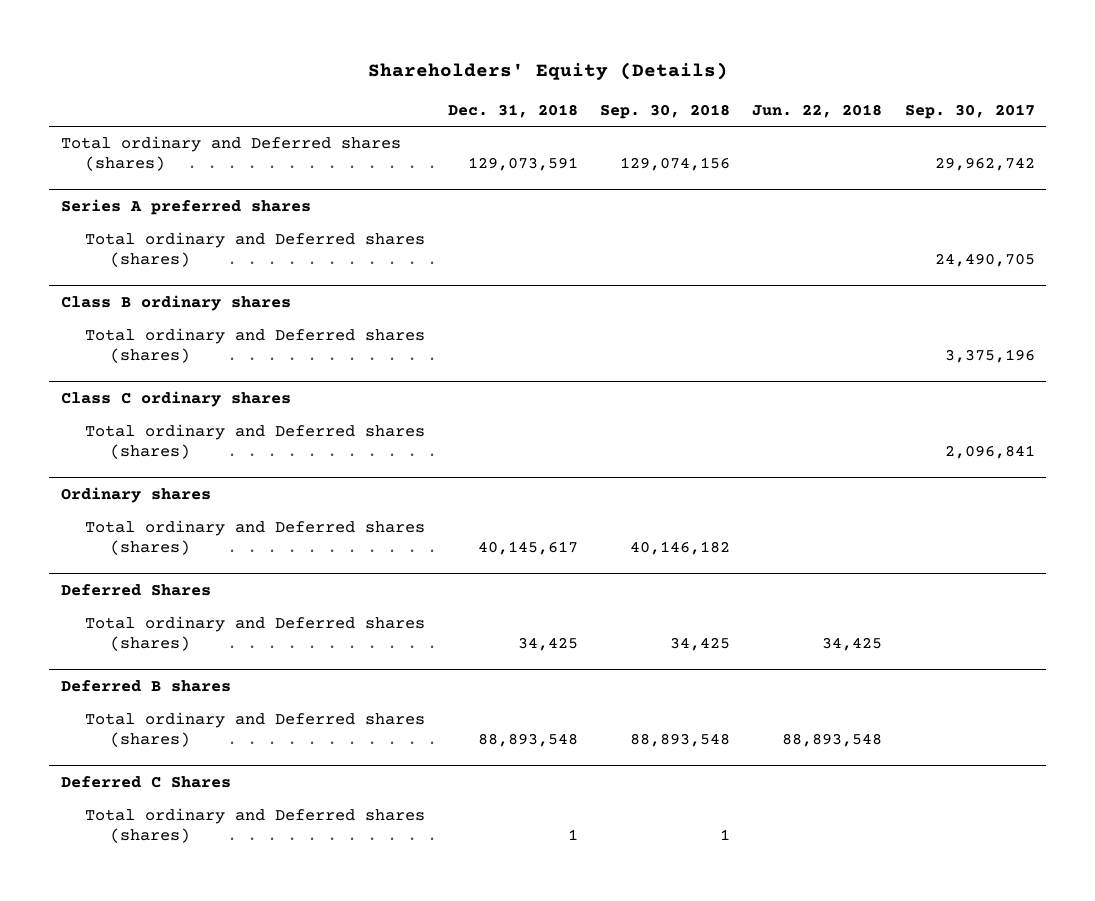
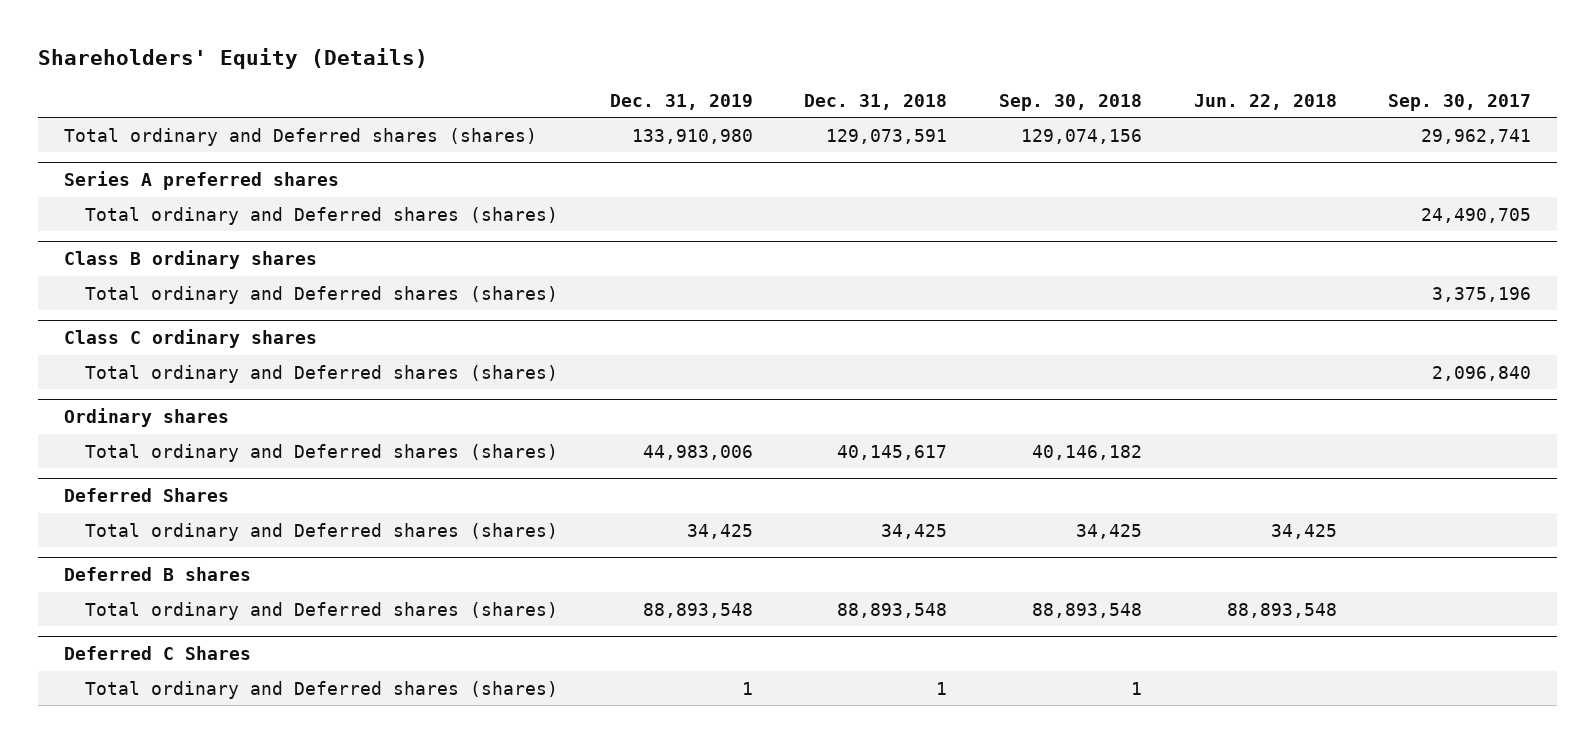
- | Dec. 31, 2018 | Sep. 30, 2018 | Jun. 22, 2018 | Sep. 30, 2017
+ | Dec. 31, 2019 | Dec. 31, 2018 | Sep. 30, 2018 | Jun. 22, 2018 | Sep. 30, 2017
- Total ordinary and Deferred shares (shares) | 129,073,591 | 129,074,156 | | 29,962,742
+ Total ordinary and Deferred shares (shares) | 133,910,980 | 129,073,591 | 129,074,156 | | 29,962,741
@ Class C ordinary shares
- Total ordinary and Deferred shares (shares) | | | | 2,096,841
+ Total ordinary and Deferred shares (shares) | | | | | 2,096,840

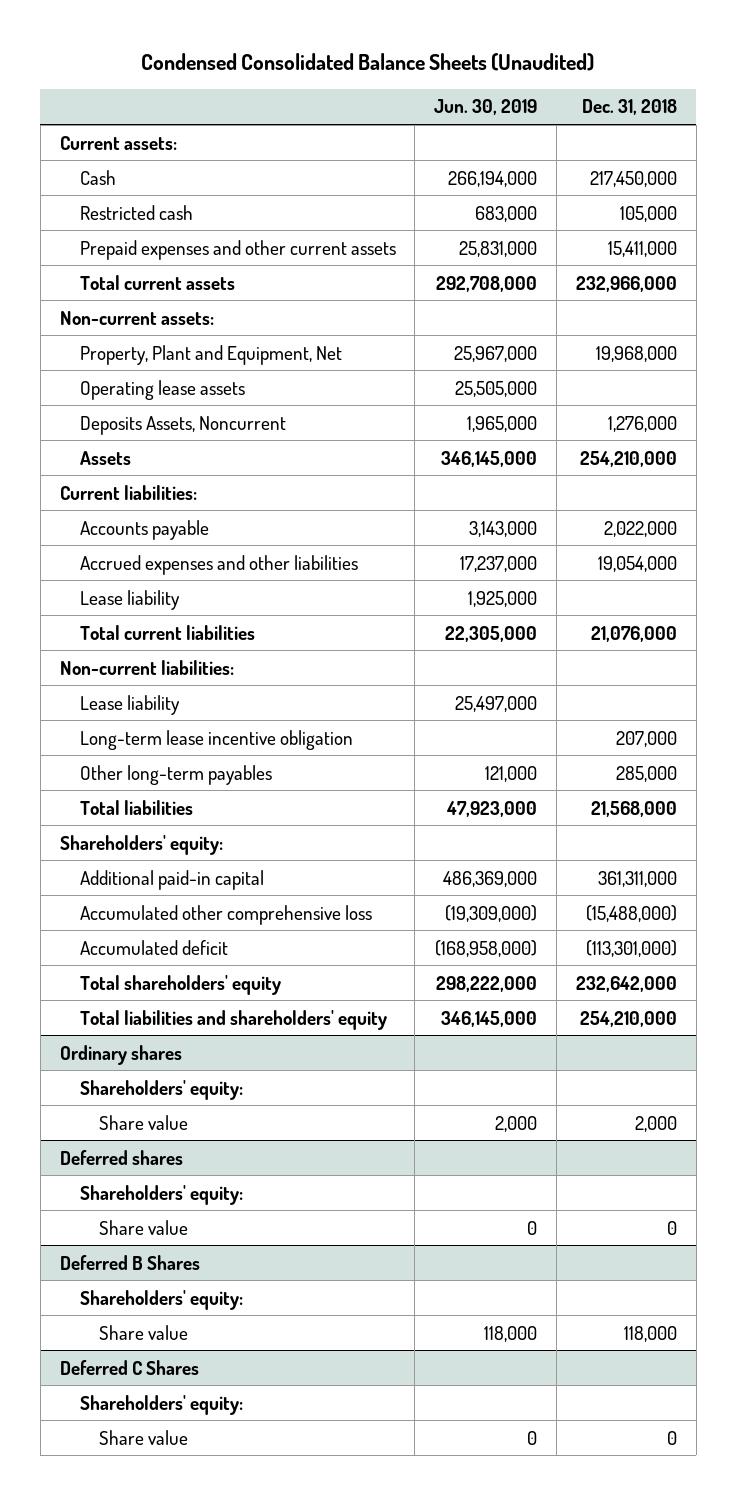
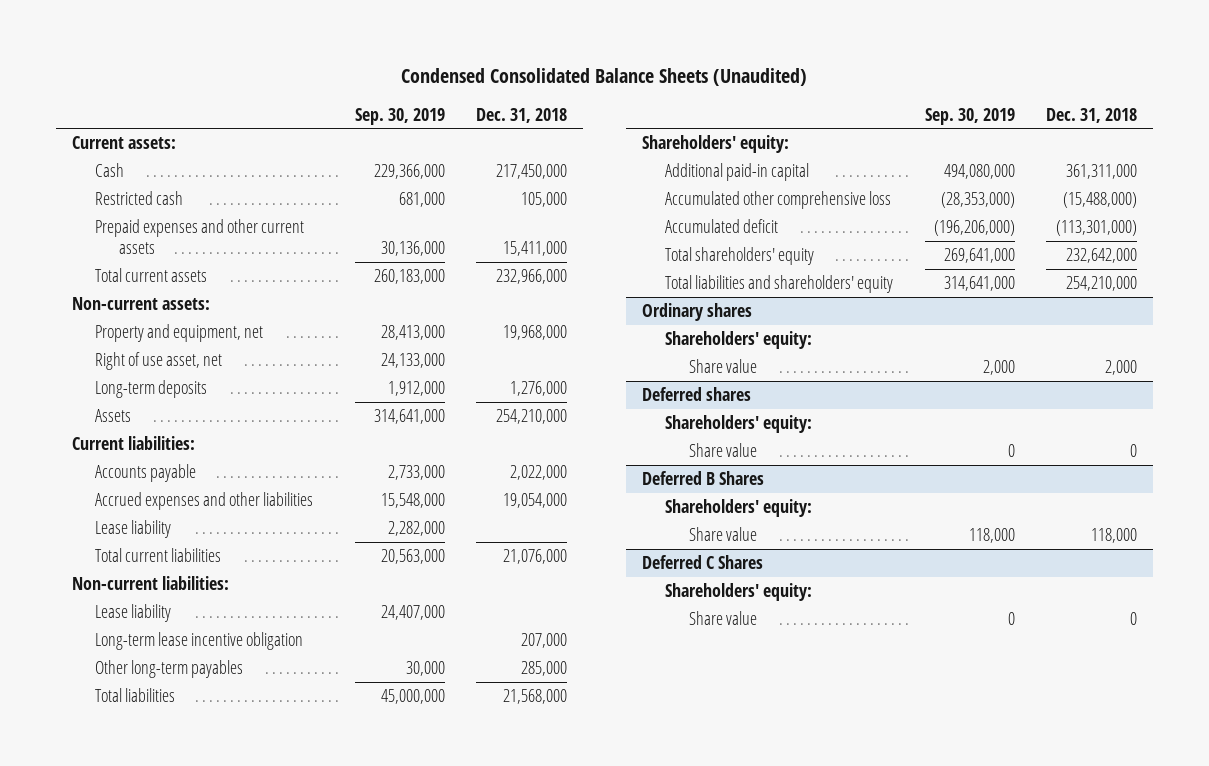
- | Jun. 30, 2019 | Dec. 31, 2018
+ | Sep. 30, 2019 | Dec. 31, 2018
- Property, Plant and Equipment, Net | 25,967,000 | 19,968,000
- Operating lease assets | 25,505,000 |
- Deposits Assets, Noncurrent | 1,965,000 | 1,276,000
+ Property and equipment, net | 28,413,000 | 19,968,000
+ Right of use asset, net | 24,133,000 |
+ Long-term deposits | 1,912,000 | 1,276,000

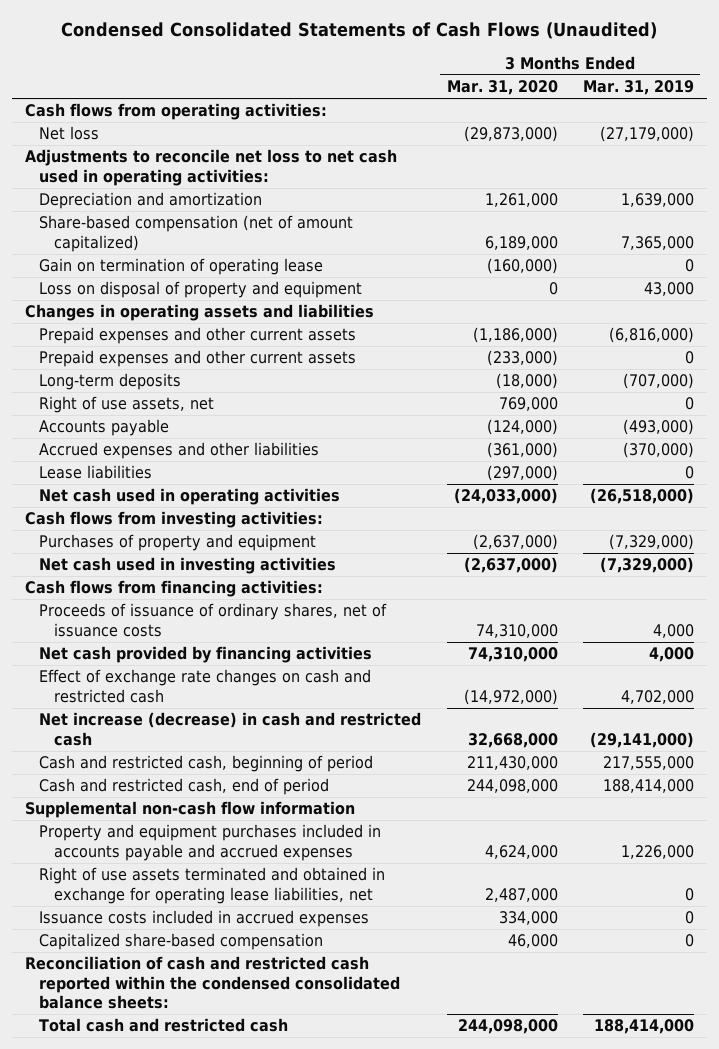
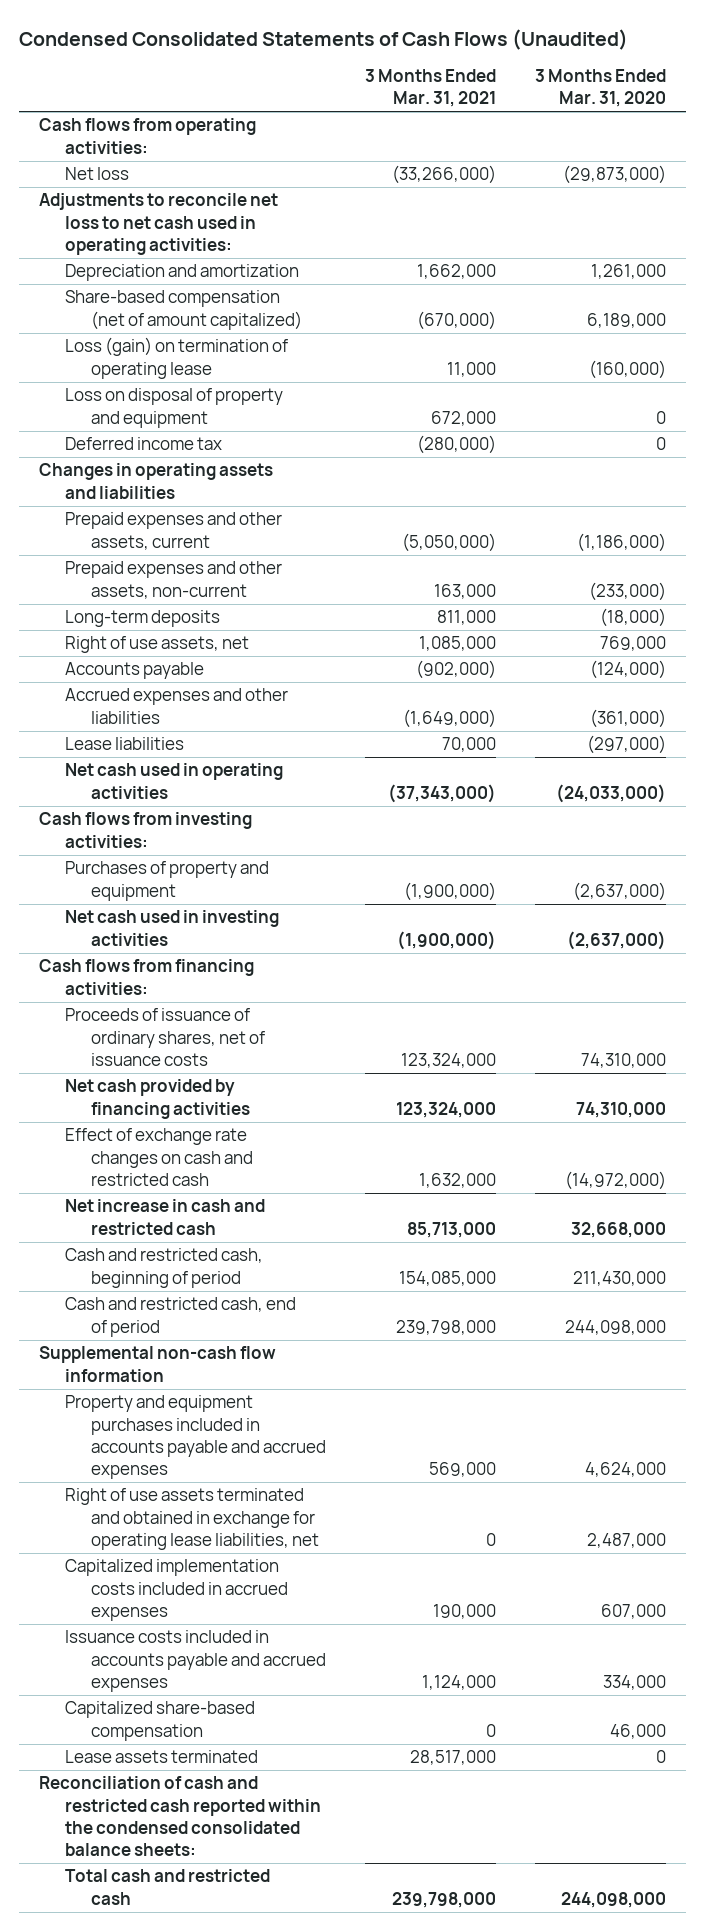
- | 3 Months Ended Mar. 31, 2020 | 3 Months Ended Mar. 31, 2019
+ | 3 Months Ended Mar. 31, 2021 | 3 Months Ended Mar. 31, 2020
- Gain on termination of operating lease | (160,000) | 0
+ Loss (gain) on termination of operating lease | 11,000 | (160,000)
+ Deferred income tax | (280,000) | 0
- Prepaid expenses and other current assets | (1,186,000) | (6,816,000)
- Prepaid expenses and other current assets | (233,000) | 0
+ Prepaid expenses and other assets, current | (5,050,000) | (1,186,000)
+ Prepaid expenses and other assets, non-current | 163,000 | (233,000)
- Net increase (decrease) in cash and restricted cash | 32,668,000 | (29,141,000)
+ Net increase in cash and restricted cash | 85,713,000 | 32,668,000
- Issuance costs included in accrued expenses | 334,000 | 0
+ Capitalized implementation costs included in accrued expenses | 190,000 | 607,000
+ Issuance costs included in accounts payable and accrued expenses | 1,124,000 | 334,000
+ Lease assets terminated | 28,517,000 | 0

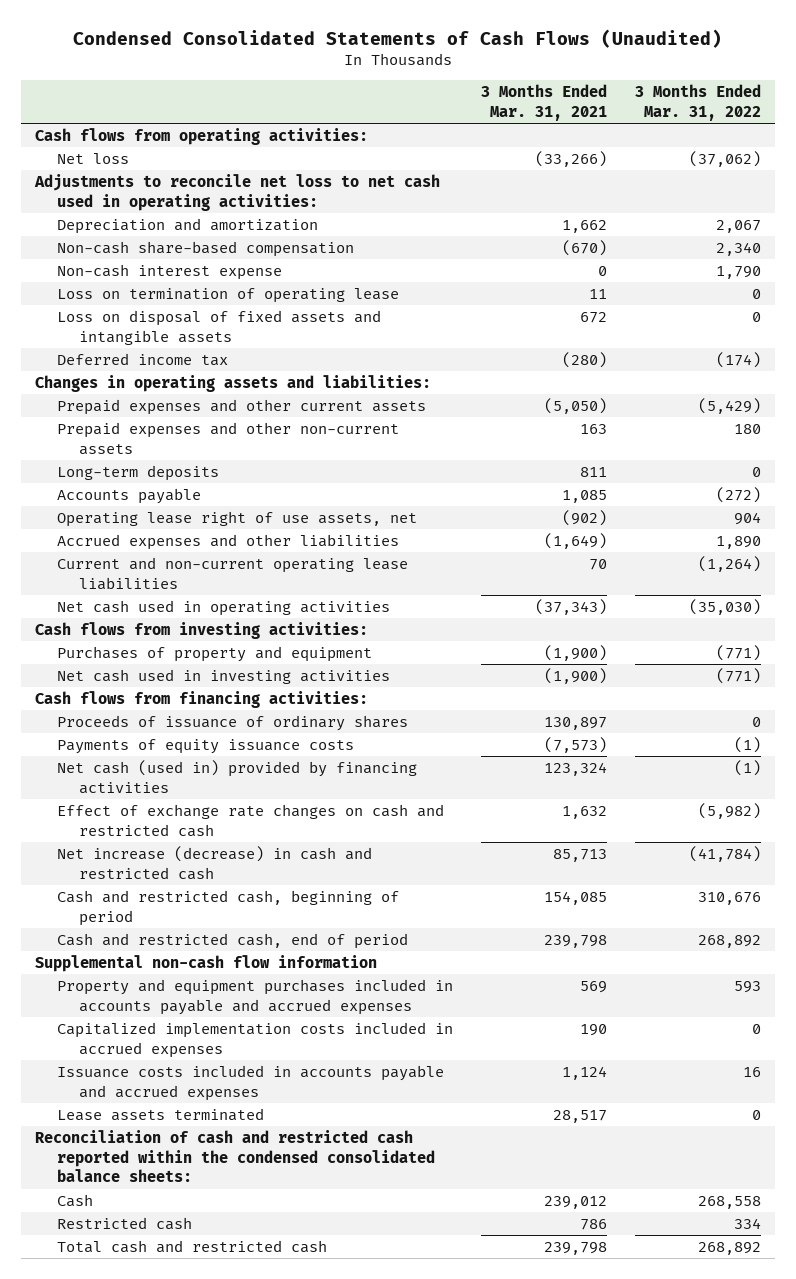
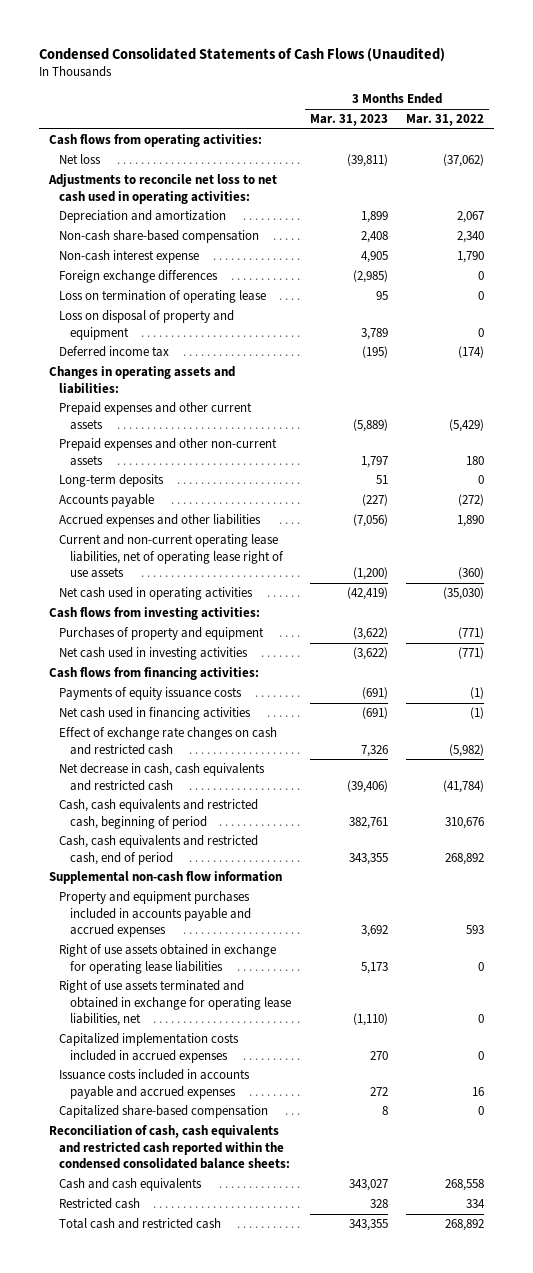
- | 3 Months Ended Mar. 31, 2021 | 3 Months Ended Mar. 31, 2022
+ | 3 Months Ended Mar. 31, 2023 | 3 Months Ended Mar. 31, 2022
+ Foreign exchange differences | (2,985) | 0
- Loss on disposal of fixed assets and intangible assets | 672 | 0
+ Loss on disposal of property and equipment | 3,789 | 0
- Operating lease right of use assets, net | (902) | 904
- Current and non-current operating lease liabilities | 70 | (1,264)
+ Current and non-current operating lease liabilities, net of operating lease right of use assets | (1,200) | (360)
- Proceeds of issuance of ordinary shares | 130,897 | 0
- Net cash (used in) provided by financing activities | 123,324 | (1)
+ Net cash used in financing activities | (691) | (1)
- Net increase (decrease) in cash and restricted cash | 85,713 | (41,784)
- Cash and restricted cash, beginning of period | 154,085 | 310,676
- Cash and restricted cash, end of period | 239,798 | 268,892
+ Net decrease in cash, cash equivalents and restricted cash | (39,406) | (41,784)
+ Cash, cash equivalents and restricted cash, beginning of period | 382,761 | 310,676
+ Cash, cash equivalents and restricted cash, end of period | 343,355 | 268,892
+ Right of use assets obtained in exchange for operating lease liabilities | 5,173 | 0
+ Right of use assets terminated and obtained in exchange for operating lease liabilities, net | (1,110) | 0
- Lease assets terminated | 28,517 | 0
- Reconciliation of cash and restricted cash reported within the condensed consolidated balance sheets:
- Cash | 239,012 | 268,558
+ Capitalized share-based compensation | 8 | 0
+ Reconciliation of cash, cash equivalents and restricted cash reported within the condensed consolidated balance sheets:
+ Cash and cash equivalents | 343,027 | 268,558

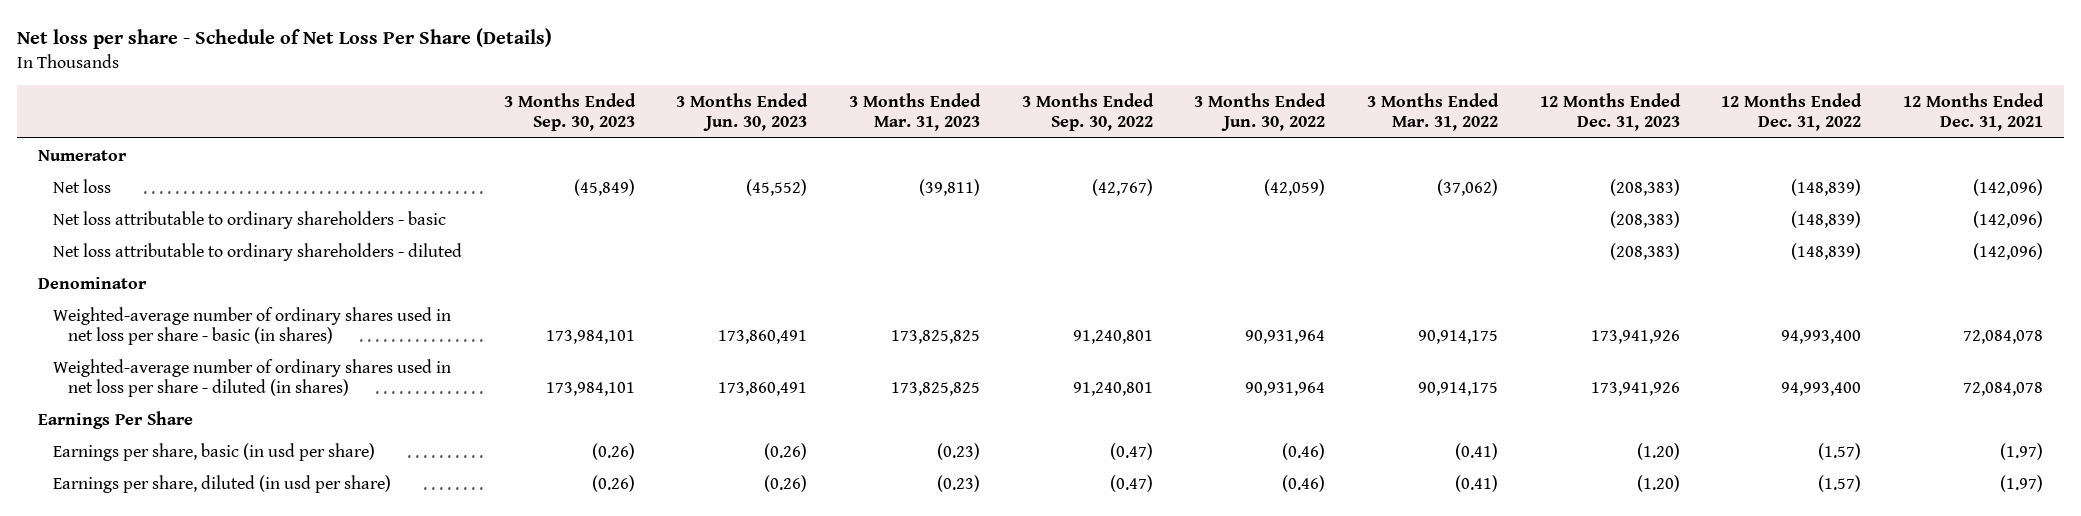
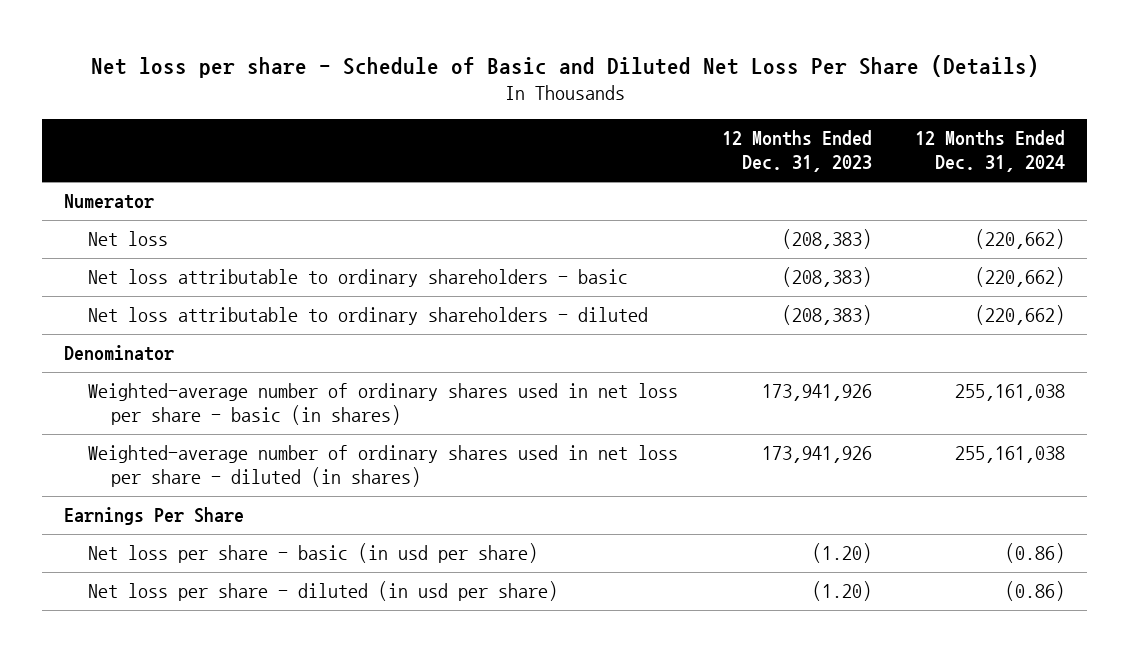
- Net loss per share - Schedule of Net Loss Per Share (Details)
+ Net loss per share - Schedule of Basic and Diluted Net Loss Per Share (Details)
- | 3 Months Ended Sep. 30, 2023 | 3 Months Ended Jun. 30, 2023 | 3 Months Ended Mar. 31, 2023 | 3 Months Ended Sep. 30, 2022 | 3 Months Ended Jun. 30, 2022 | 3 Months Ended Mar. 31, 2022 | 12 Months Ended Dec. 31, 2023 | 12 Months Ended Dec. 31, 2022 | 12 Months Ended Dec. 31, 2021
+ | 12 Months Ended Dec. 31, 2023 | 12 Months Ended Dec. 31, 2024
- Earnings per share, basic (in usd per share) | (0.26) | (0.26) | (0.23) | (0.47) | (0.46) | (0.41) | (1.20) | (1.57) | (1.97)
- Earnings per share, diluted (in usd per share) | (0.26) | (0.26) | (0.23) | (0.47) | (0.46) | (0.41) | (1.20) | (1.57) | (1.97)
+ Net loss per share - basic (in usd per share) | (1.20) | (0.86)
+ Net loss per share - diluted (in usd per share) | (1.20) | (0.86)

